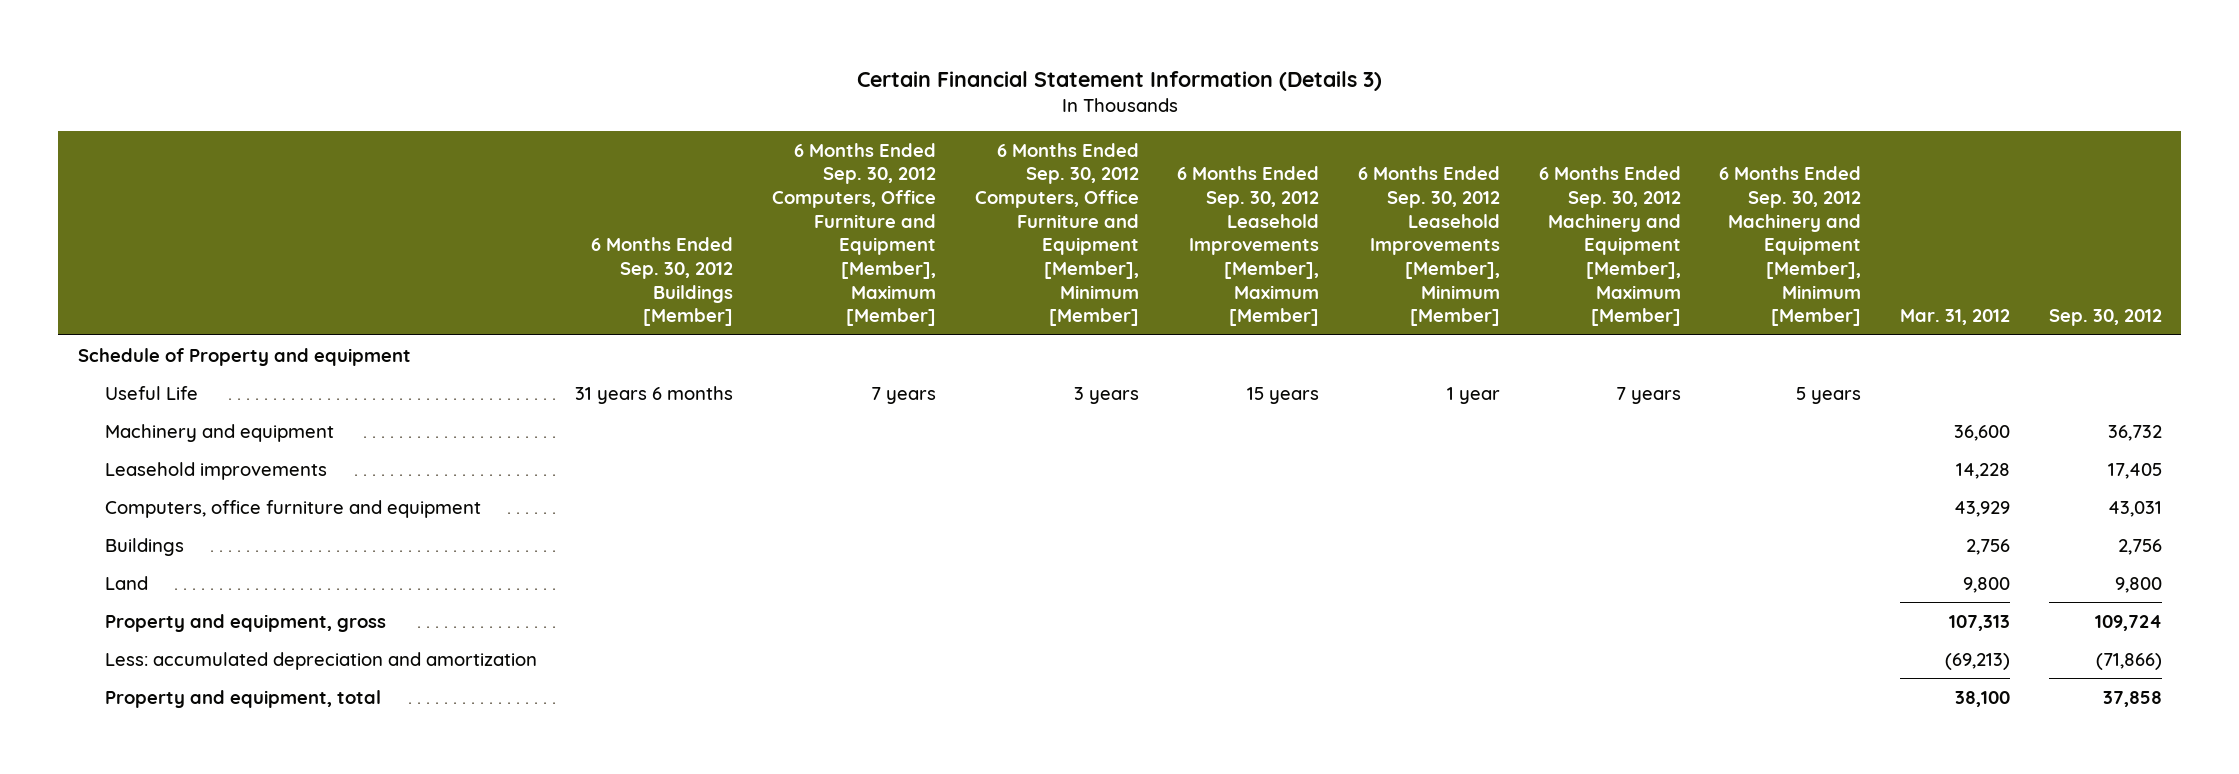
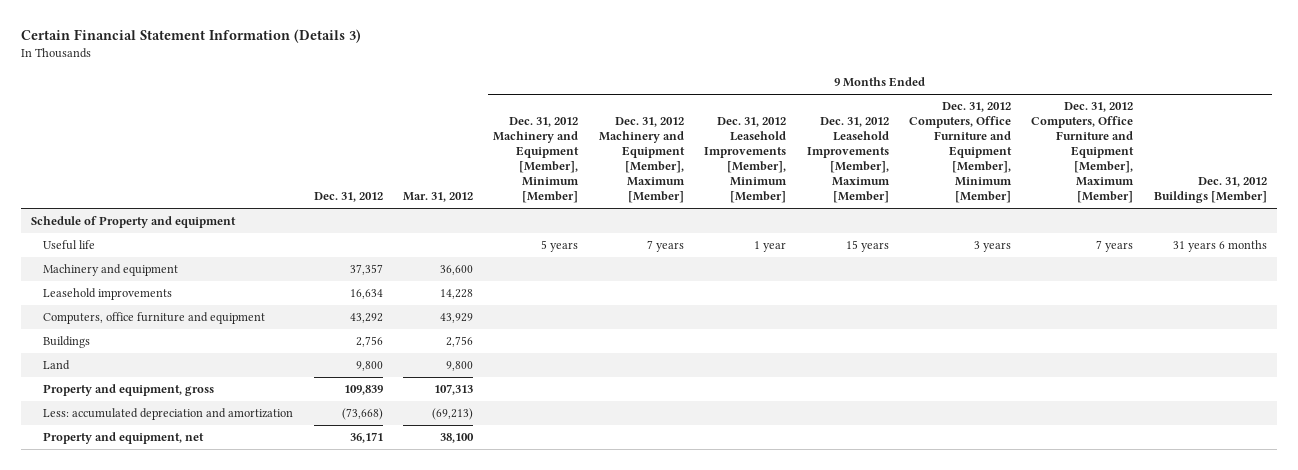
- | 6 Months Ended Sep. 30, 2012 Buildings [Member] | 6 Months Ended Sep. 30, 2012 Computers, Office Furniture and Equipment [Member], Maximum [Member] | 6 Months Ended Sep. 30, 2012 Computers, Office Furniture and Equipment [Member], Minimum [Member] | 6 Months Ended Sep. 30, 2012 Leasehold Improvements [Member], Maximum [Member] | 6 Months Ended Sep. 30, 2012 Leasehold Improvements [Member], Minimum [Member] | 6 Months Ended Sep. 30, 2012 Machinery and Equipment [Member], Maximum [Member] | 6 Months Ended Sep. 30, 2012 Machinery and Equipment [Member], Minimum [Member] | Mar. 31, 2012 | Sep. 30, 2012
+ | Dec. 31, 2012 | Mar. 31, 2012 | 9 Months Ended Dec. 31, 2012 Machinery and Equipment [Member], Minimum [Member] | 9 Months Ended Dec. 31, 2012 Machinery and Equipment [Member], Maximum [Member] | 9 Months Ended Dec. 31, 2012 Leasehold Improvements [Member], Minimum [Member] | 9 Months Ended Dec. 31, 2012 Leasehold Improvements [Member], Maximum [Member] | 9 Months Ended Dec. 31, 2012 Computers, Office Furniture and Equipment [Member], Minimum [Member] | 9 Months Ended Dec. 31, 2012 Computers, Office Furniture and Equipment [Member], Maximum [Member] | 9 Months Ended Dec. 31, 2012 Buildings [Member]
- Useful Life | 31 years 6 months | 7 years | 3 years | 15 years | 1 year | 7 years | 5 years | |
+ Useful life | | | 5 years | 7 years | 1 year | 15 years | 3 years | 7 years | 31 years 6 months
- Property and equipment, total | | | | | | | | 38,100 | 37,858
+ Property and equipment, net | 36,171 | 38,100 | | | | | | |

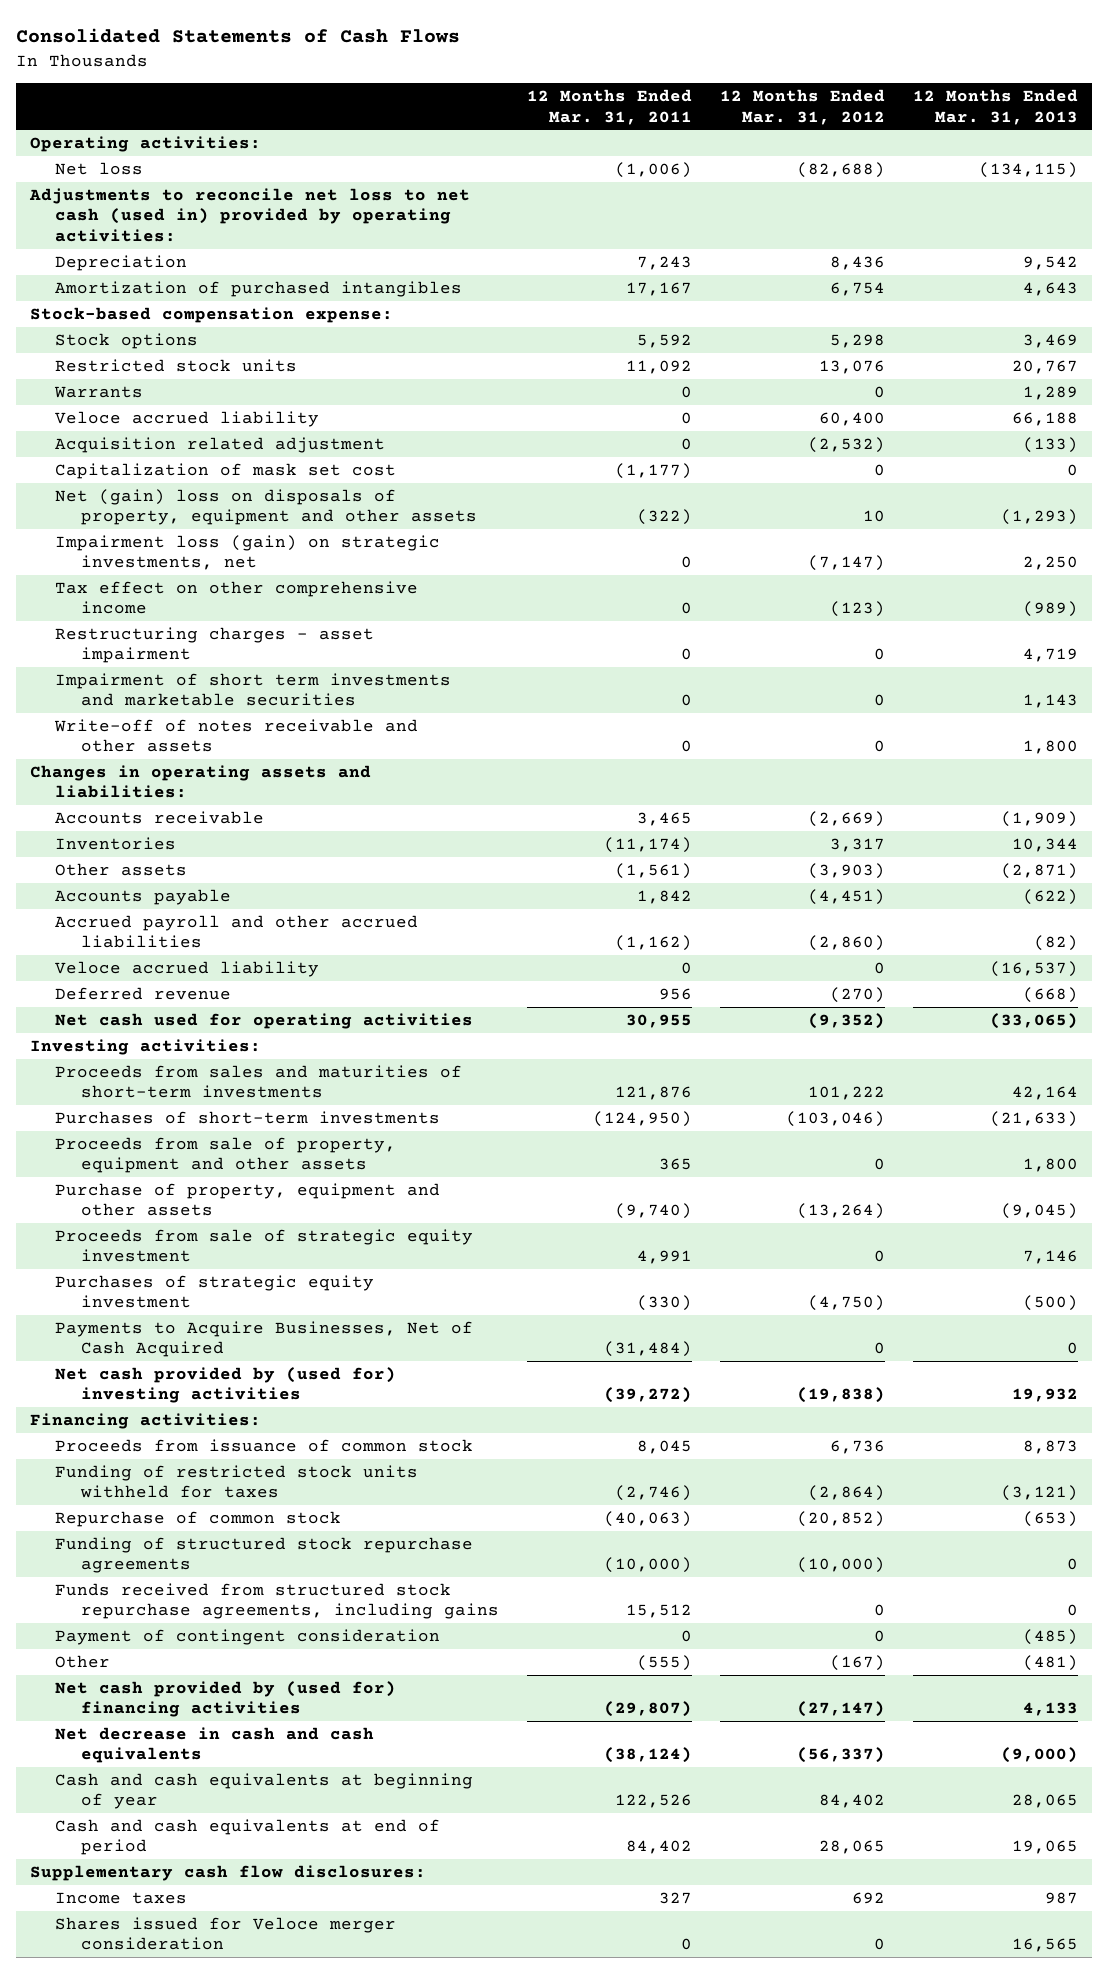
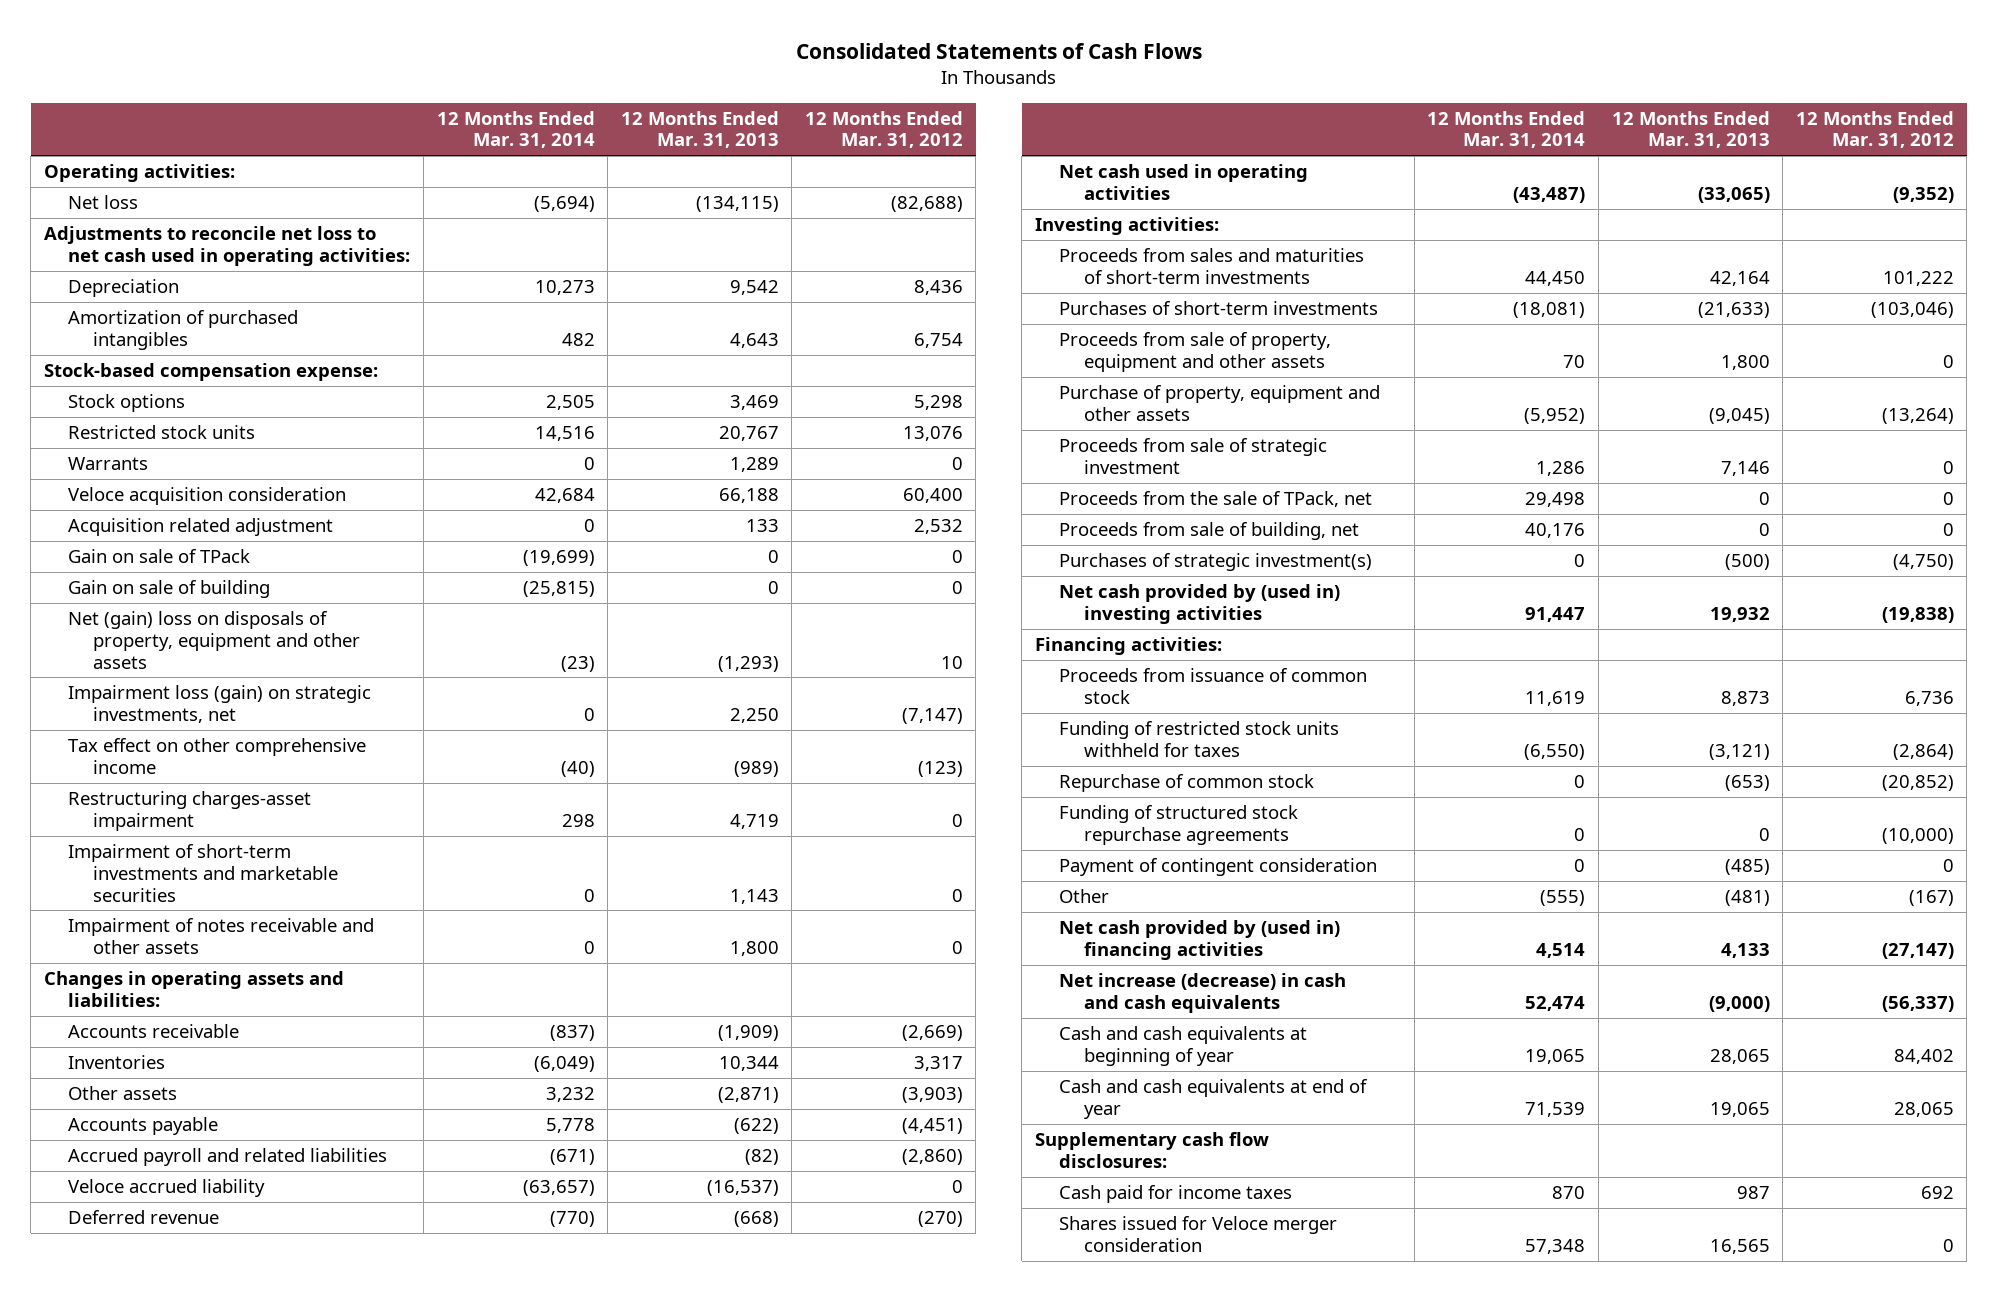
- | 12 Months Ended Mar. 31, 2011 | 12 Months Ended Mar. 31, 2012 | 12 Months Ended Mar. 31, 2013
+ | 12 Months Ended Mar. 31, 2014 | 12 Months Ended Mar. 31, 2013 | 12 Months Ended Mar. 31, 2012
- Adjustments to reconcile net loss to net cash (used in) provided by operating activities:
+ Adjustments to reconcile net loss to net cash used in operating activities:
- Veloce accrued liability | 0 | 60,400 | 66,188
- Acquisition related adjustment | 0 | (2,532) | (133)
- Capitalization of mask set cost | (1,177) | 0 | 0
+ Veloce acquisition consideration | 42,684 | 66,188 | 60,400
+ Acquisition related adjustment | 0 | 133 | 2,532
+ Gain on sale of TPack | (19,699) | 0 | 0
+ Gain on sale of building | (25,815) | 0 | 0
- Restructuring charges - asset impairment | 0 | 0 | 4,719
- Impairment of short term investments and marketable securities | 0 | 0 | 1,143
- Write-off of notes receivable and other assets | 0 | 0 | 1,800
+ Restructuring charges-asset impairment | 298 | 4,719 | 0
+ Impairment of short-term investments and marketable securities | 0 | 1,143 | 0
+ Impairment of notes receivable and other assets | 0 | 1,800 | 0
- Accrued payroll and other accrued liabilities | (1,162) | (2,860) | (82)
+ Accrued payroll and related liabilities | (671) | (82) | (2,860)
- Net cash used for operating activities | 30,955 | (9,352) | (33,065)
+ Net cash used in operating activities | (43,487) | (33,065) | (9,352)
- Proceeds from sale of strategic equity investment | 4,991 | 0 | 7,146
- Purchases of strategic equity investment | (330) | (4,750) | (500)
- Payments to Acquire Businesses, Net of Cash Acquired | (31,484) | 0 | 0
- Net cash provided by (used for) investing activities | (39,272) | (19,838) | 19,932
+ Proceeds from sale of strategic investment | 1,286 | 7,146 | 0
+ Proceeds from the sale of TPack, net | 29,498 | 0 | 0
+ Proceeds from sale of building, net | 40,176 | 0 | 0
+ Purchases of strategic investment(s) | 0 | (500) | (4,750)
+ Net cash provided by (used in) investing activities | 91,447 | 19,932 | (19,838)
- Funds received from structured stock repurchase agreements, including gains | 15,512 | 0 | 0
- Net cash provided by (used for) financing activities | (29,807) | (27,147) | 4,133
- Net decrease in cash and cash equivalents | (38,124) | (56,337) | (9,000)
+ Net cash provided by (used in) financing activities | 4,514 | 4,133 | (27,147)
+ Net increase (decrease) in cash and cash equivalents | 52,474 | (9,000) | (56,337)
- Cash and cash equivalents at end of period | 84,402 | 28,065 | 19,065
+ Cash and cash equivalents at end of year | 71,539 | 19,065 | 28,065
- Income taxes | 327 | 692 | 987
+ Cash paid for income taxes | 870 | 987 | 692

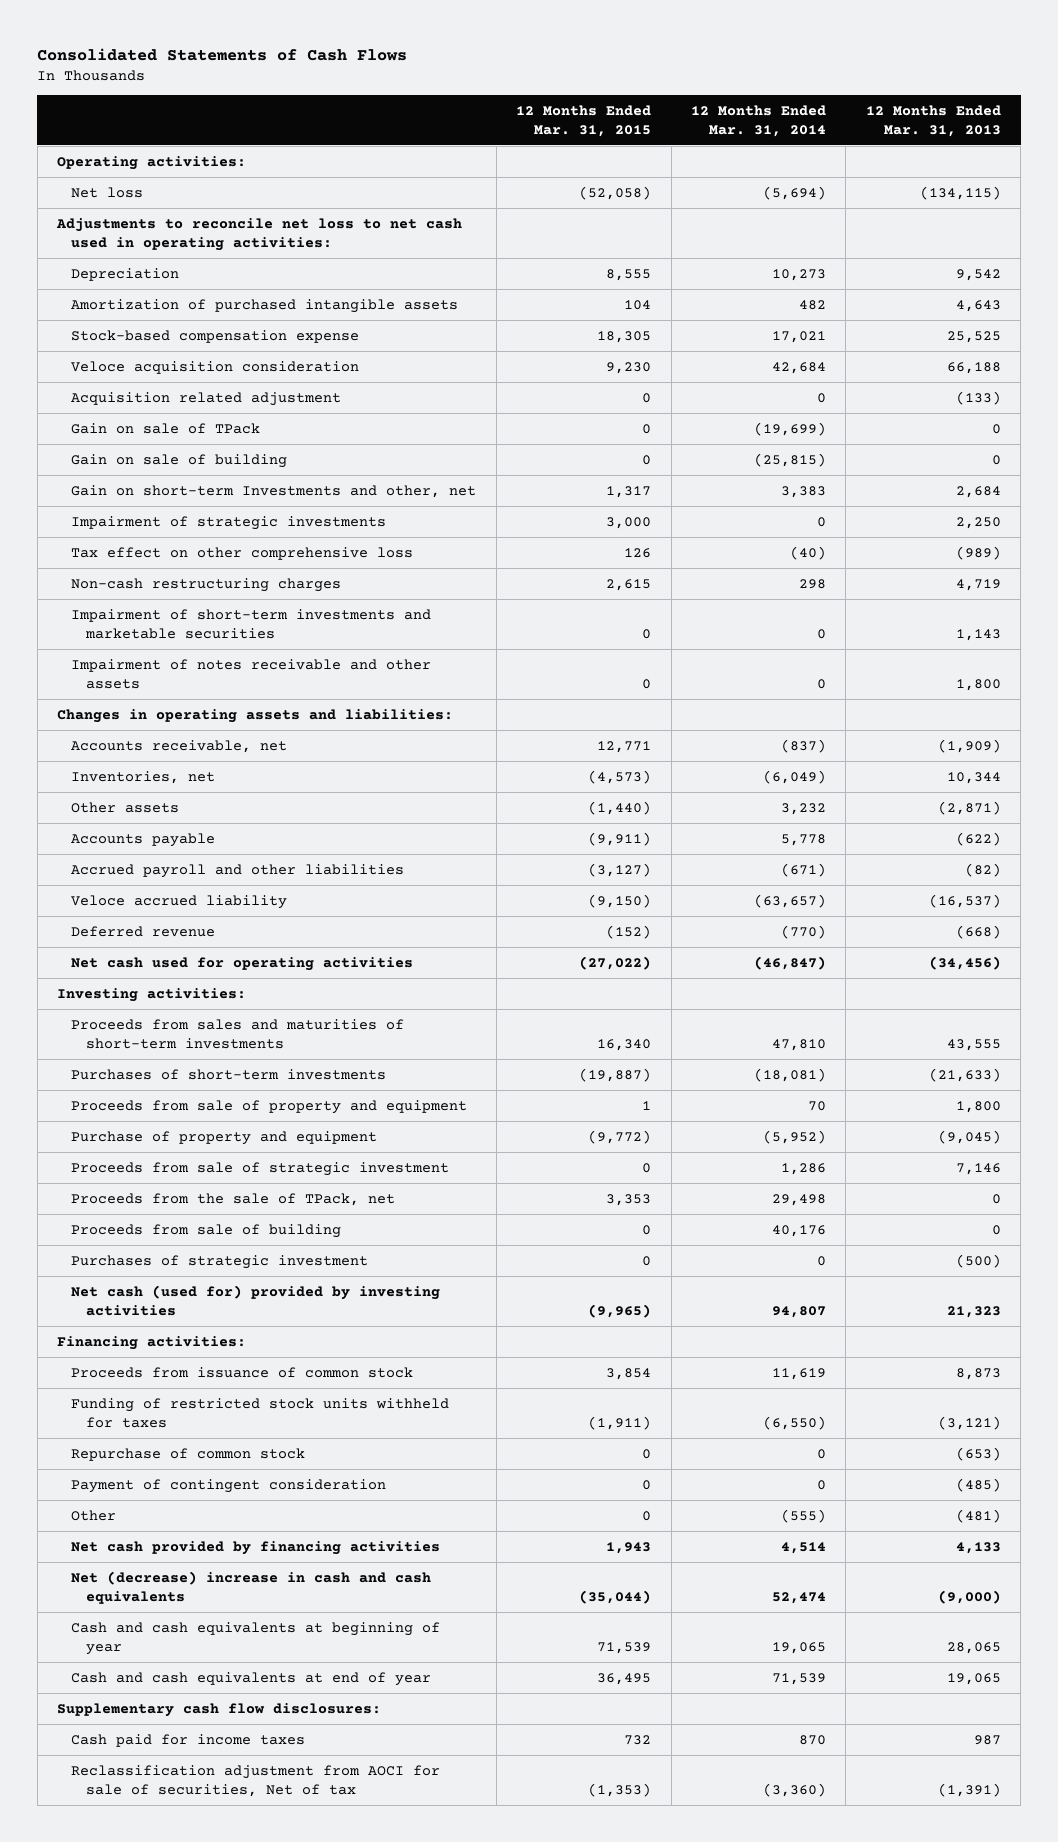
- | 12 Months Ended Mar. 31, 2014 | 12 Months Ended Mar. 31, 2013 | 12 Months Ended Mar. 31, 2012
+ | 12 Months Ended Mar. 31, 2015 | 12 Months Ended Mar. 31, 2014 | 12 Months Ended Mar. 31, 2013
- Amortization of purchased intangibles | 482 | 4,643 | 6,754
- Stock-based compensation expense:
- Stock options | 2,505 | 3,469 | 5,298
- Restricted stock units | 14,516 | 20,767 | 13,076
- Warrants | 0 | 1,289 | 0
+ Amortization of purchased intangible assets | 104 | 482 | 4,643
+ Stock-based compensation expense | 18,305 | 17,021 | 25,525
- Acquisition related adjustment | 0 | 133 | 2,532
+ Acquisition related adjustment | 0 | 0 | (133)
- Net (gain) loss on disposals of property, equipment and other assets | (23) | (1,293) | 10
- Impairment loss (gain) on strategic investments, net | 0 | 2,250 | (7,147)
- Tax effect on other comprehensive income | (40) | (989) | (123)
- Restructuring charges-asset impairment | 298 | 4,719 | 0
+ Gain on short-term Investments and other, net | 1,317 | 3,383 | 2,684
+ Impairment of strategic investments | 3,000 | 0 | 2,250
+ Tax effect on other comprehensive loss | 126 | (40) | (989)
+ Non-cash restructuring charges | 2,615 | 298 | 4,719
- Accounts receivable | (837) | (1,909) | (2,669)
- Inventories | (6,049) | 10,344 | 3,317
+ Accounts receivable, net | 12,771 | (837) | (1,909)
+ Inventories, net | (4,573) | (6,049) | 10,344
- Accrued payroll and related liabilities | (671) | (82) | (2,860)
+ Accrued payroll and other liabilities | (3,127) | (671) | (82)
- Net cash used in operating activities | (43,487) | (33,065) | (9,352)
+ Net cash used for operating activities | (27,022) | (46,847) | (34,456)
- Proceeds from sales and maturities of short-term investments | 44,450 | 42,164 | 101,222
+ Proceeds from sales and maturities of short-term investments | 16,340 | 47,810 | 43,555
- Proceeds from sale of property, equipment and other assets | 70 | 1,800 | 0
- Purchase of property, equipment and other assets | (5,952) | (9,045) | (13,264)
+ Proceeds from sale of property and equipment | 1 | 70 | 1,800
+ Purchase of property and equipment | (9,772) | (5,952) | (9,045)
- Proceeds from sale of building, net | 40,176 | 0 | 0
- Purchases of strategic investment(s) | 0 | (500) | (4,750)
- Net cash provided by (used in) investing activities | 91,447 | 19,932 | (19,838)
+ Proceeds from sale of building | 0 | 40,176 | 0
+ Purchases of strategic investment | 0 | 0 | (500)
+ Net cash (used for) provided by investing activities | (9,965) | 94,807 | 21,323
- Funding of structured stock repurchase agreements | 0 | 0 | (10,000)
- Net cash provided by (used in) financing activities | 4,514 | 4,133 | (27,147)
- Net increase (decrease) in cash and cash equivalents | 52,474 | (9,000) | (56,337)
+ Net cash provided by financing activities | 1,943 | 4,514 | 4,133
+ Net (decrease) increase in cash and cash equivalents | (35,044) | 52,474 | (9,000)
- Shares issued for Veloce merger consideration | 57,348 | 16,565 | 0
+ Reclassification adjustment from AOCI for sale of securities, Net of tax | (1,353) | (3,360) | (1,391)

